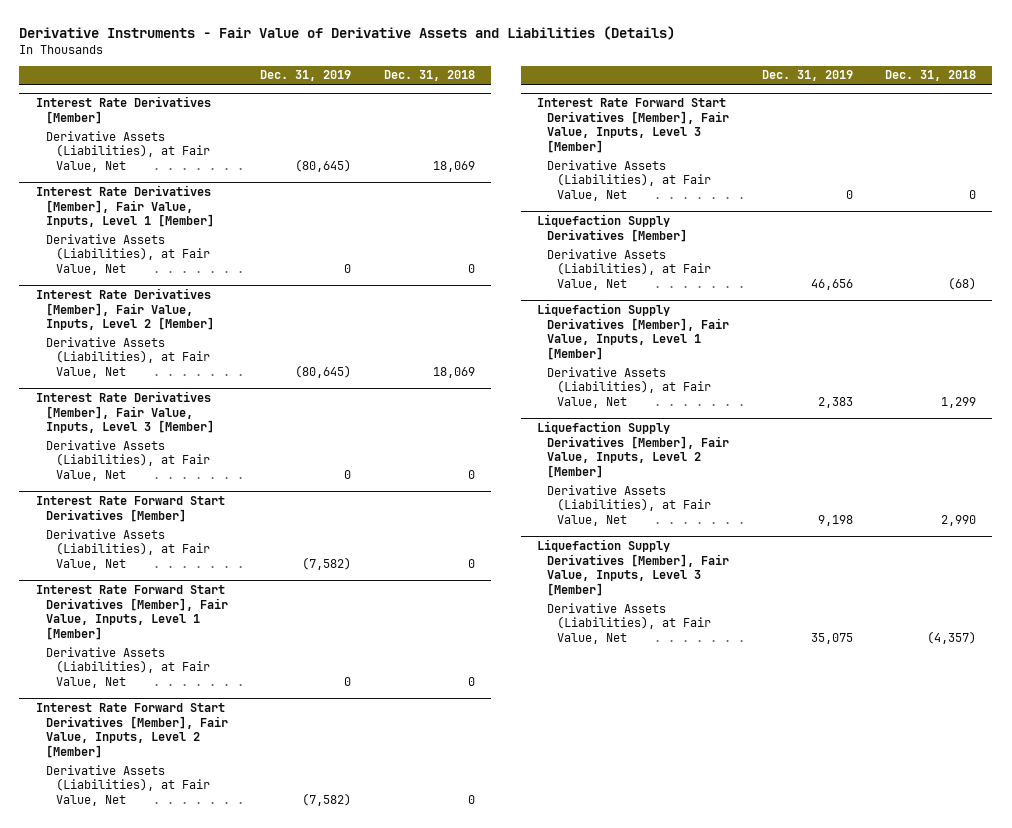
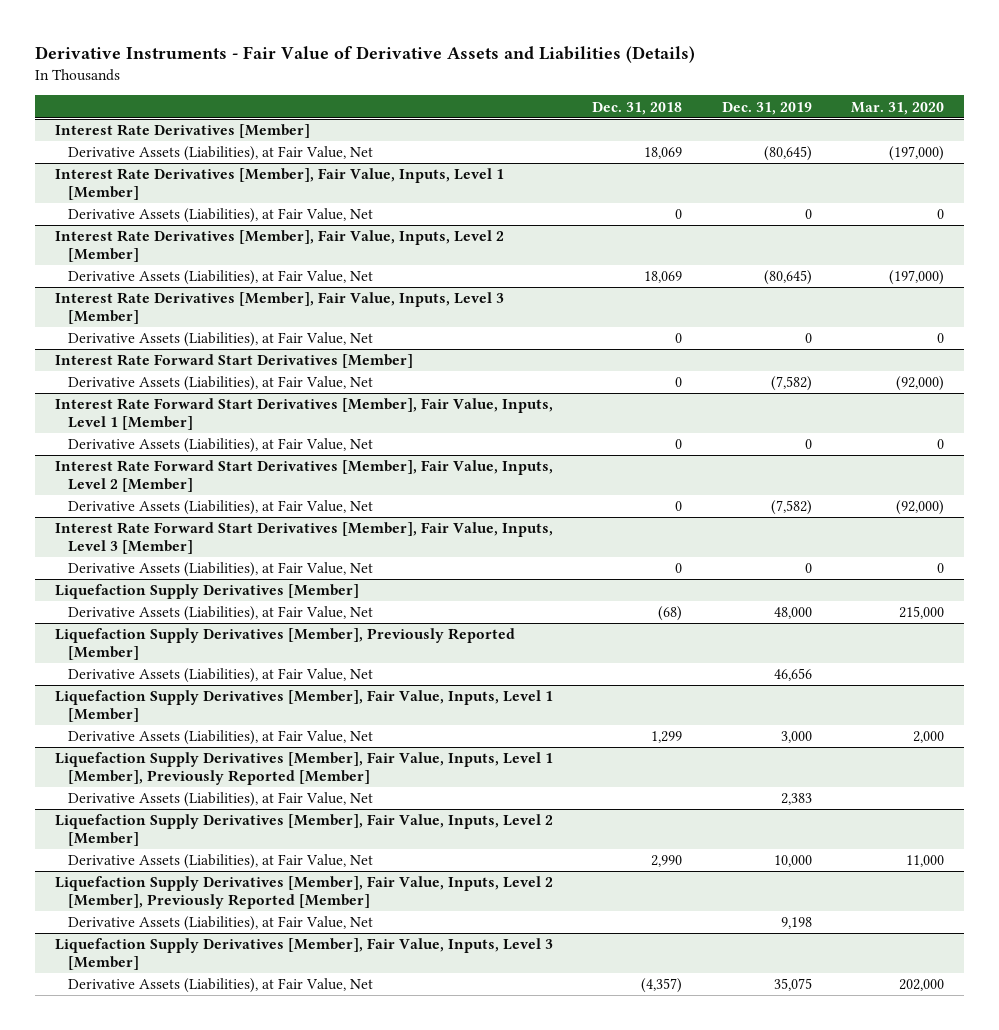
- | Dec. 31, 2019 | Dec. 31, 2018
+ | Dec. 31, 2018 | Dec. 31, 2019 | Mar. 31, 2020
@ Liquefaction Supply Derivatives [Member]
- Derivative Assets (Liabilities), at Fair Value, Net | 46,656 | (68)
+ Derivative Assets (Liabilities), at Fair Value, Net | (68) | 48,000 | 215,000
+ Liquefaction Supply Derivatives [Member], Previously Reported [Member]
+ Derivative Assets (Liabilities), at Fair Value, Net | | 46,656 |
@ Liquefaction Supply Derivatives [Member], Fair Value, Inputs, Level 1 [Member]
- Derivative Assets (Liabilities), at Fair Value, Net | 2,383 | 1,299
+ Derivative Assets (Liabilities), at Fair Value, Net | 1,299 | 3,000 | 2,000
+ Liquefaction Supply Derivatives [Member], Fair Value, Inputs, Level 1 [Member], Previously Reported [Member]
+ Derivative Assets (Liabilities), at Fair Value, Net | | 2,383 |
@ Liquefaction Supply Derivatives [Member], Fair Value, Inputs, Level 2 [Member]
- Derivative Assets (Liabilities), at Fair Value, Net | 9,198 | 2,990
+ Derivative Assets (Liabilities), at Fair Value, Net | 2,990 | 10,000 | 11,000
+ Liquefaction Supply Derivatives [Member], Fair Value, Inputs, Level 2 [Member], Previously Reported [Member]
+ Derivative Assets (Liabilities), at Fair Value, Net | | 9,198 |

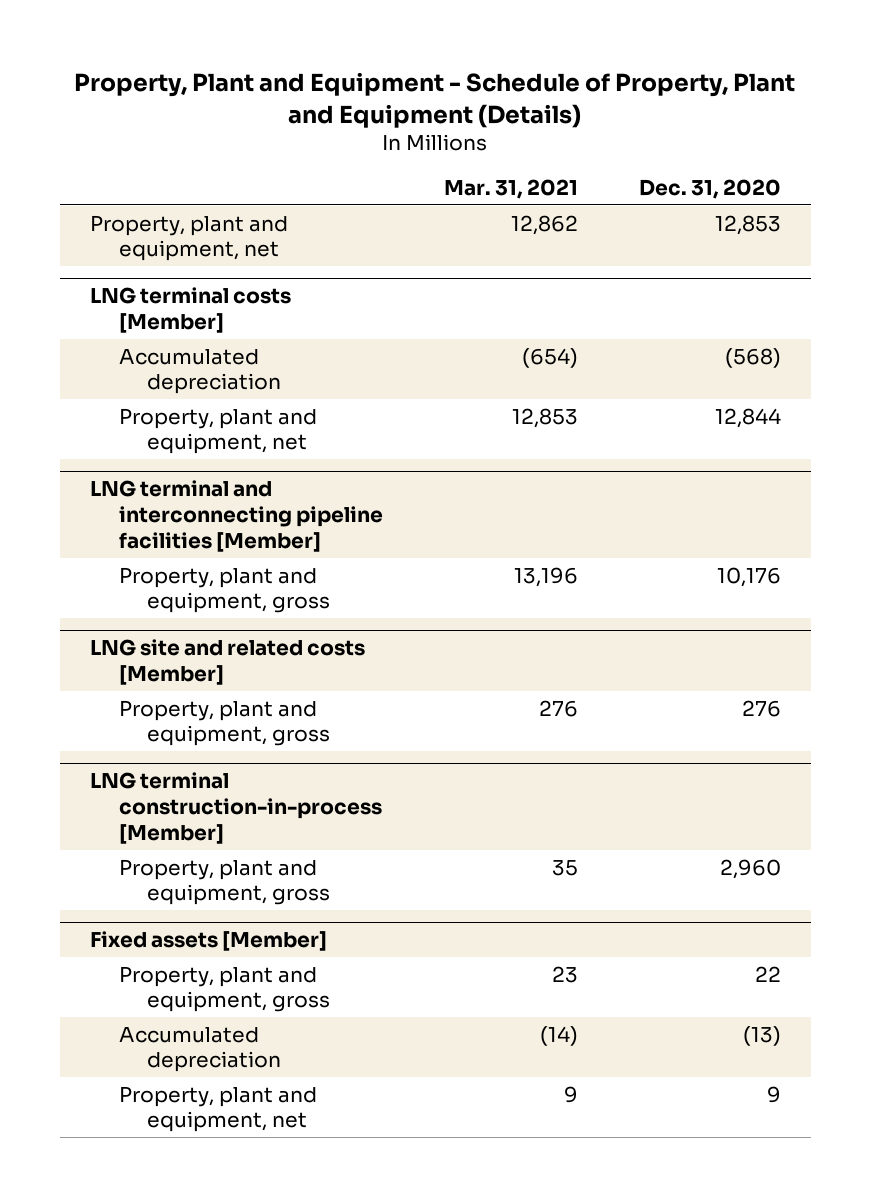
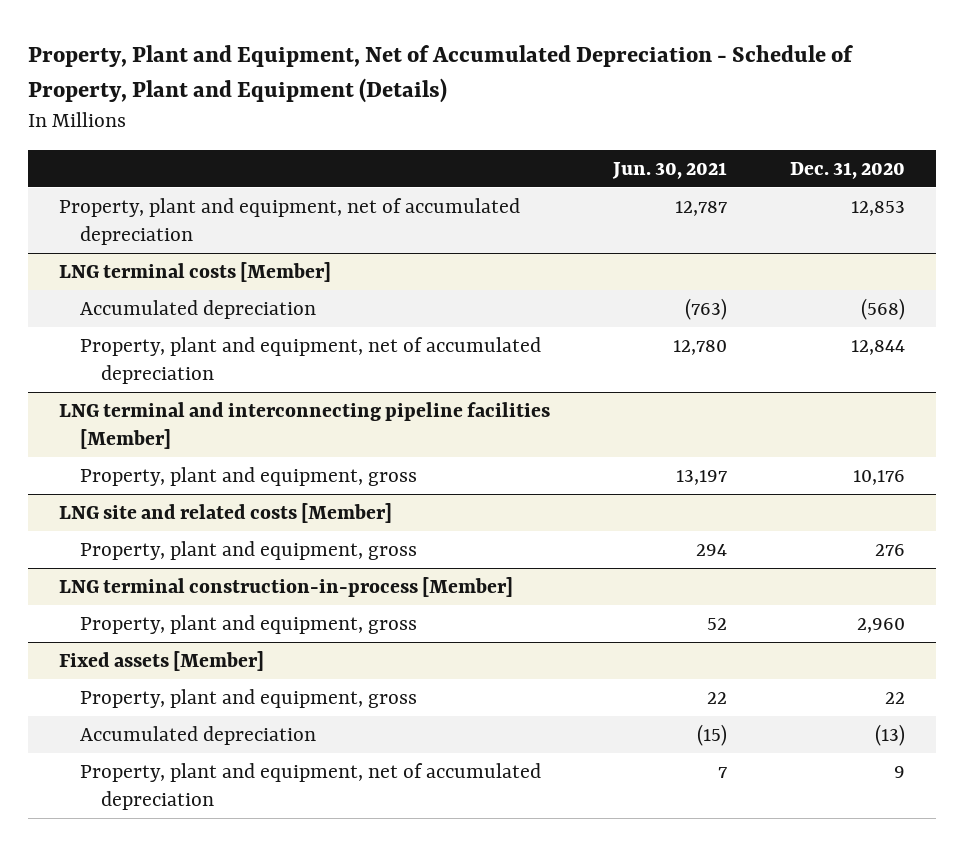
- Property, Plant and Equipment - Schedule of Property, Plant and Equipment (Details)
+ Property, Plant and Equipment, Net of Accumulated Depreciation - Schedule of Property, Plant and Equipment (Details)
- | Mar. 31, 2021 | Dec. 31, 2020
+ | Jun. 30, 2021 | Dec. 31, 2020
- Property, plant and equipment, net | 12,862 | 12,853
+ Property, plant and equipment, net of accumulated depreciation | 12,787 | 12,853
@ LNG terminal costs [Member]
- Property, plant and equipment, net | 12,853 | 12,844
+ Property, plant and equipment, net of accumulated depreciation | 12,780 | 12,844
@ Fixed assets [Member]
- Property, plant and equipment, net | 9 | 9
+ Property, plant and equipment, net of accumulated depreciation | 7 | 9

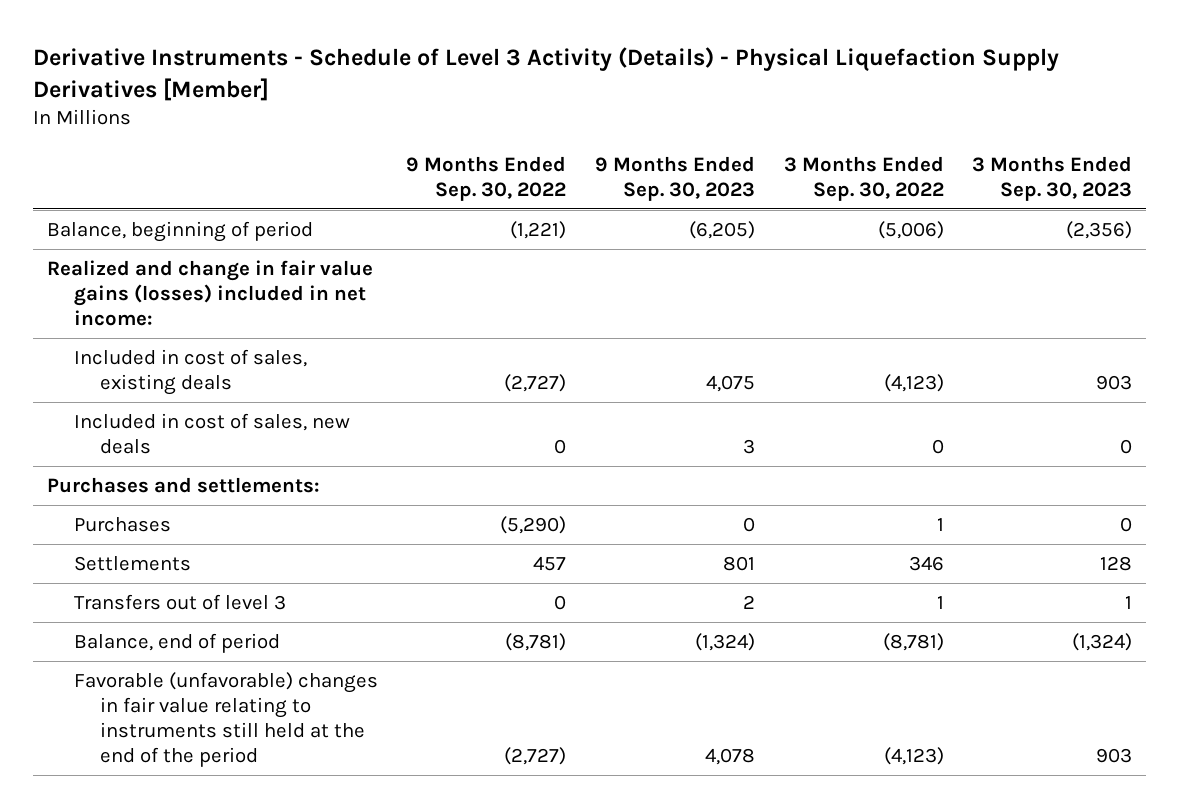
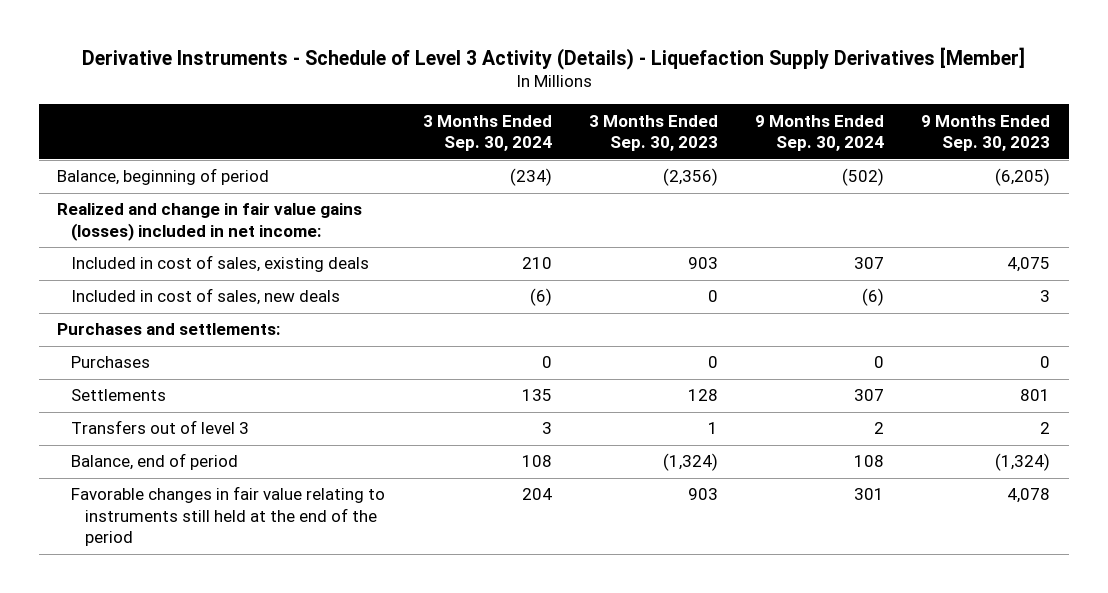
- Derivative Instruments - Schedule of Level 3 Activity (Details) - Physical Liquefaction Supply Derivatives [Member]
+ Derivative Instruments - Schedule of Level 3 Activity (Details) - Liquefaction Supply Derivatives [Member]
- | 9 Months Ended Sep. 30, 2022 | 9 Months Ended Sep. 30, 2023 | 3 Months Ended Sep. 30, 2022 | 3 Months Ended Sep. 30, 2023
+ | 3 Months Ended Sep. 30, 2024 | 3 Months Ended Sep. 30, 2023 | 9 Months Ended Sep. 30, 2024 | 9 Months Ended Sep. 30, 2023
- Favorable (unfavorable) changes in fair value relating to instruments still held at the end of the period | (2,727) | 4,078 | (4,123) | 903
+ Favorable changes in fair value relating to instruments still held at the end of the period | 204 | 903 | 301 | 4,078

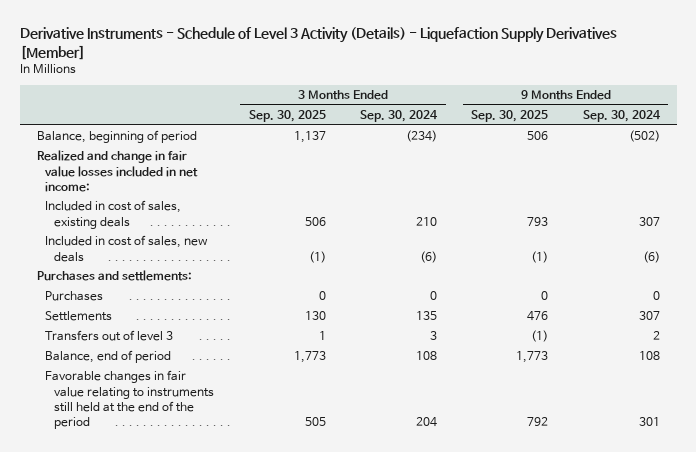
- | 3 Months Ended Sep. 30, 2024 | 3 Months Ended Sep. 30, 2023 | 9 Months Ended Sep. 30, 2024 | 9 Months Ended Sep. 30, 2023
+ | 3 Months Ended Sep. 30, 2025 | 3 Months Ended Sep. 30, 2024 | 9 Months Ended Sep. 30, 2025 | 9 Months Ended Sep. 30, 2024
- Realized and change in fair value gains (losses) included in net income:
+ Realized and change in fair value losses included in net income:

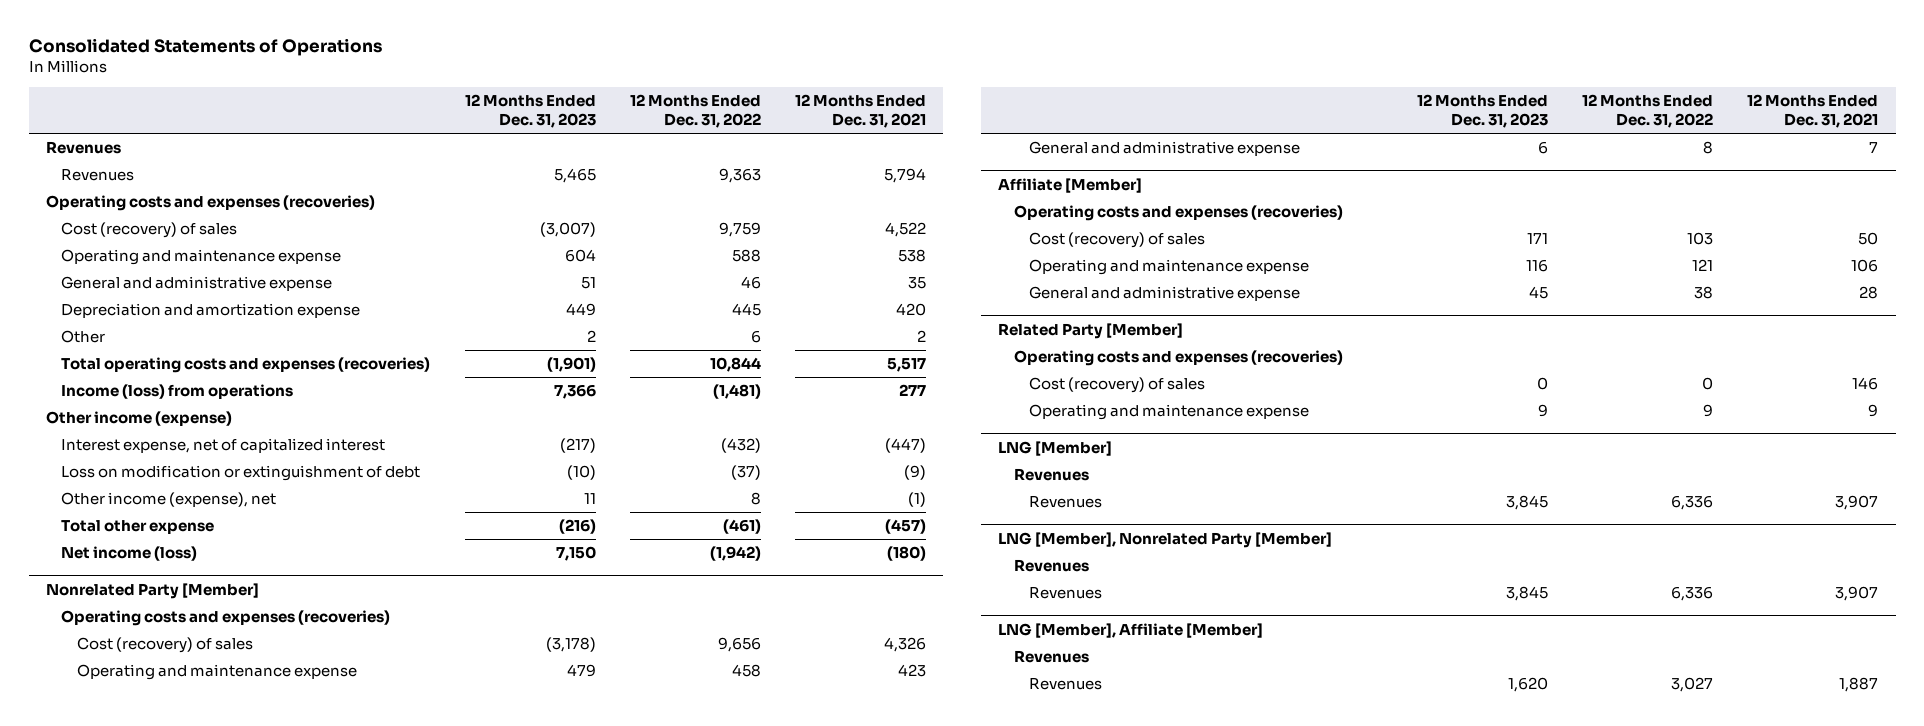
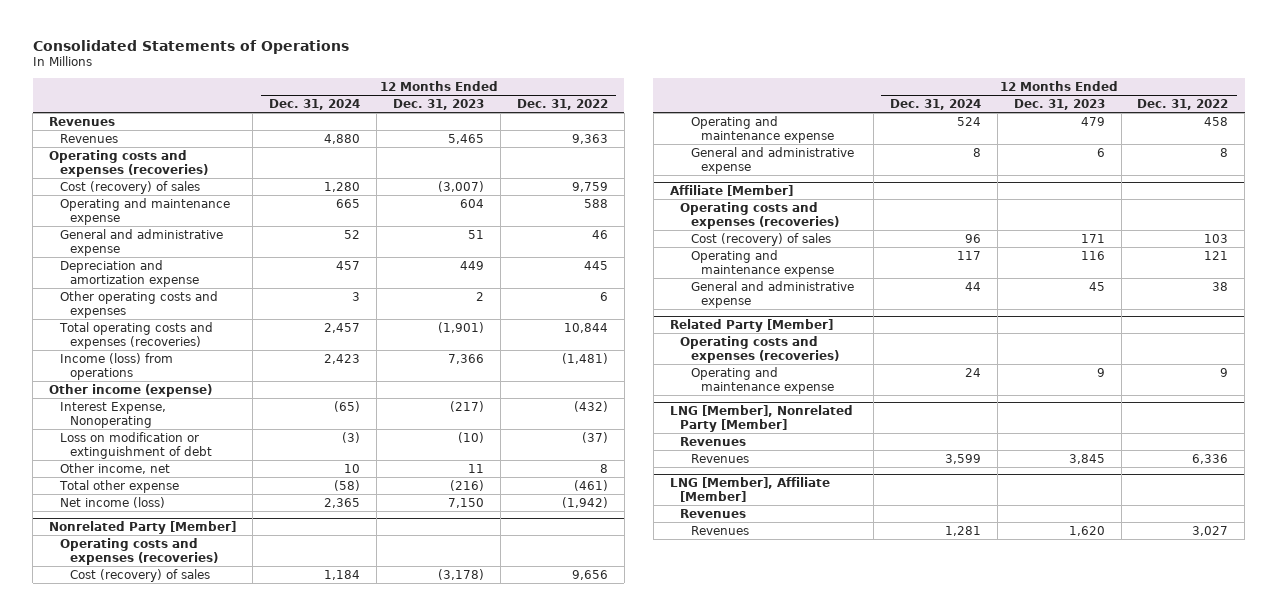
- | 12 Months Ended Dec. 31, 2023 | 12 Months Ended Dec. 31, 2022 | 12 Months Ended Dec. 31, 2021
+ | 12 Months Ended Dec. 31, 2024 | 12 Months Ended Dec. 31, 2023 | 12 Months Ended Dec. 31, 2022
- Other | 2 | 6 | 2
+ Other operating costs and expenses | 3 | 2 | 6
- Interest expense, net of capitalized interest | (217) | (432) | (447)
+ Interest Expense, Nonoperating | (65) | (217) | (432)
- Other income (expense), net | 11 | 8 | (1)
+ Other income, net | 10 | 11 | 8
@ Related Party [Member]
- Cost (recovery) of sales | 0 | 0 | 146
- LNG [Member]
- Revenues
- Revenues | 3,845 | 6,336 | 3,907

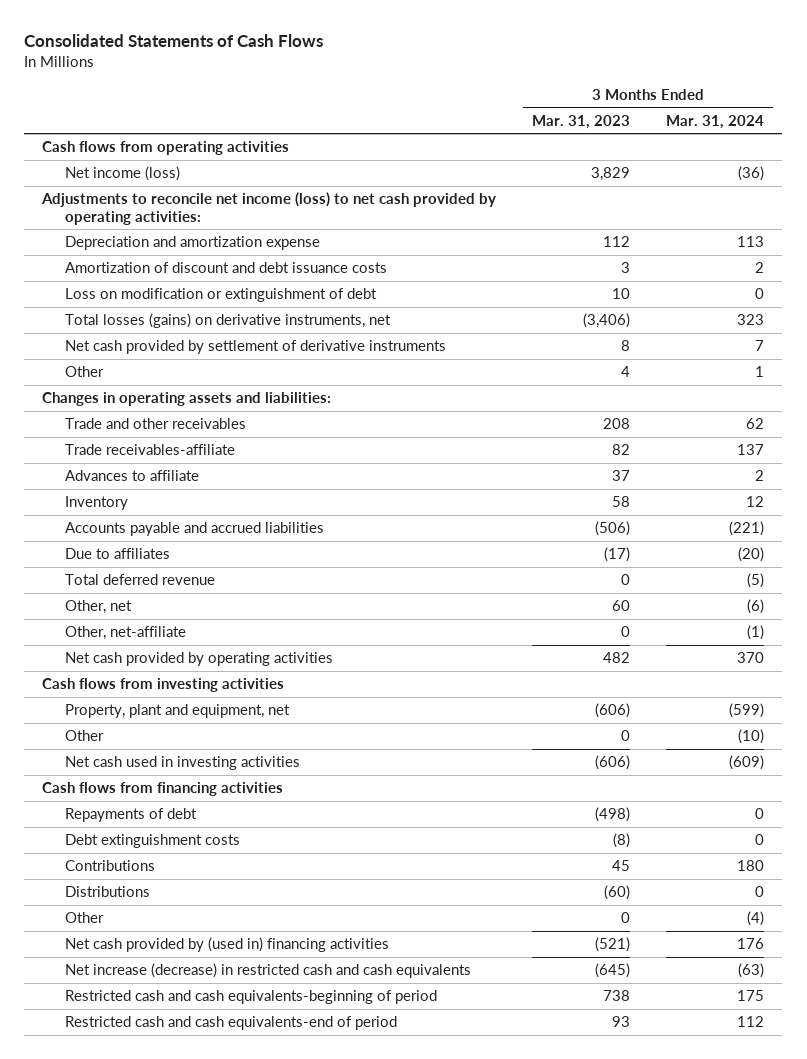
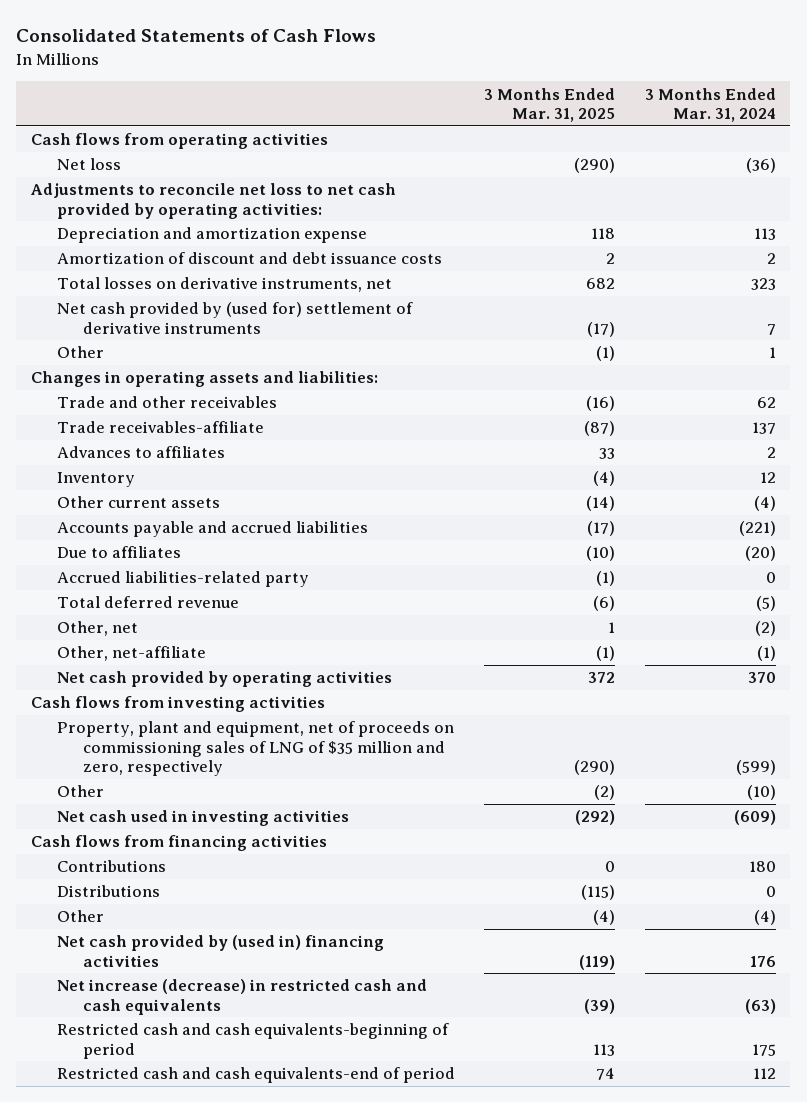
- | 3 Months Ended Mar. 31, 2023 | 3 Months Ended Mar. 31, 2024
+ | 3 Months Ended Mar. 31, 2025 | 3 Months Ended Mar. 31, 2024
- Net income (loss) | 3,829 | (36)
- Adjustments to reconcile net income (loss) to net cash provided by operating activities:
+ Net loss | (290) | (36)
+ Adjustments to reconcile net loss to net cash provided by operating activities:
- Loss on modification or extinguishment of debt | 10 | 0
- Total losses (gains) on derivative instruments, net | (3,406) | 323
- Net cash provided by settlement of derivative instruments | 8 | 7
+ Total losses on derivative instruments, net | 682 | 323
+ Net cash provided by (used for) settlement of derivative instruments | (17) | 7
- Advances to affiliate | 37 | 2
+ Advances to affiliates | 33 | 2
+ Other current assets | (14) | (4)
+ Accrued liabilities-related party | (1) | 0
- Other, net | 60 | (6)
+ Other, net | 1 | (2)
- Property, plant and equipment, net | (606) | (599)
+ Property, plant and equipment, net of proceeds on commissioning sales of LNG of $35 million and zero, respectively | (290) | (599)
- Repayments of debt | (498) | 0
- Debt extinguishment costs | (8) | 0

